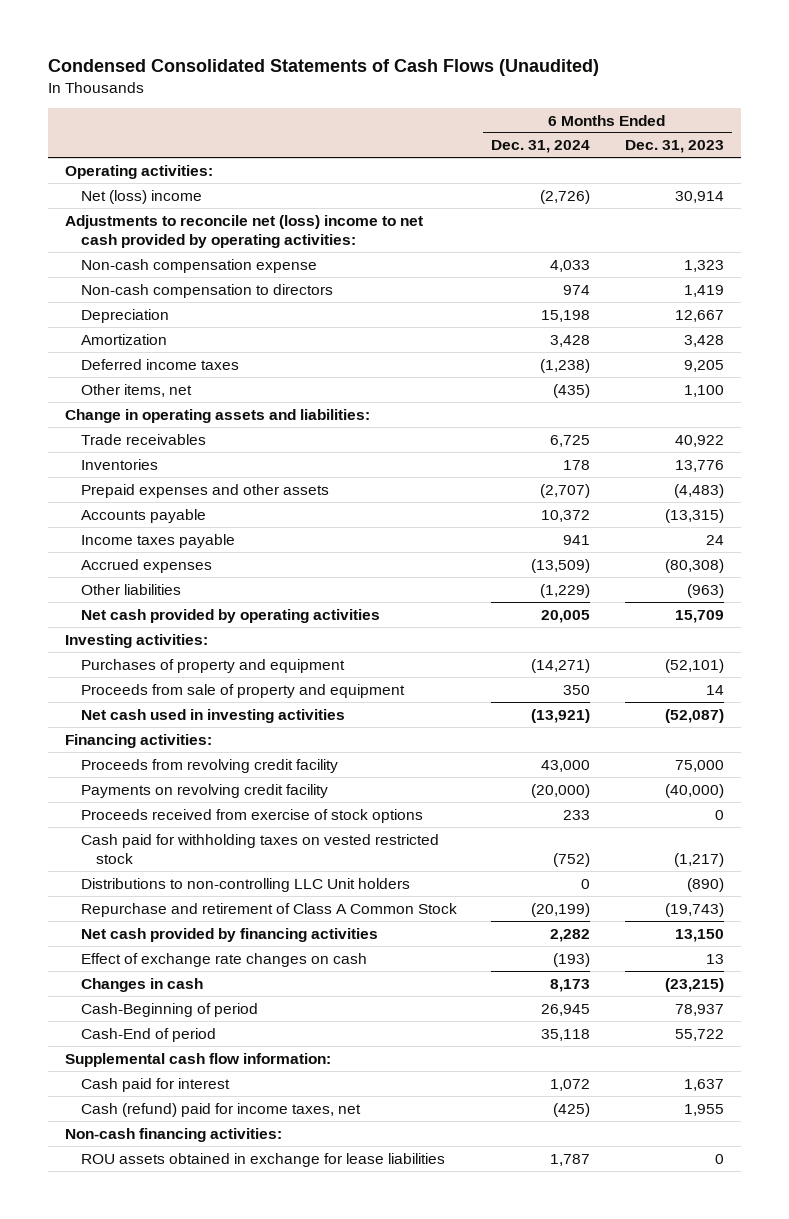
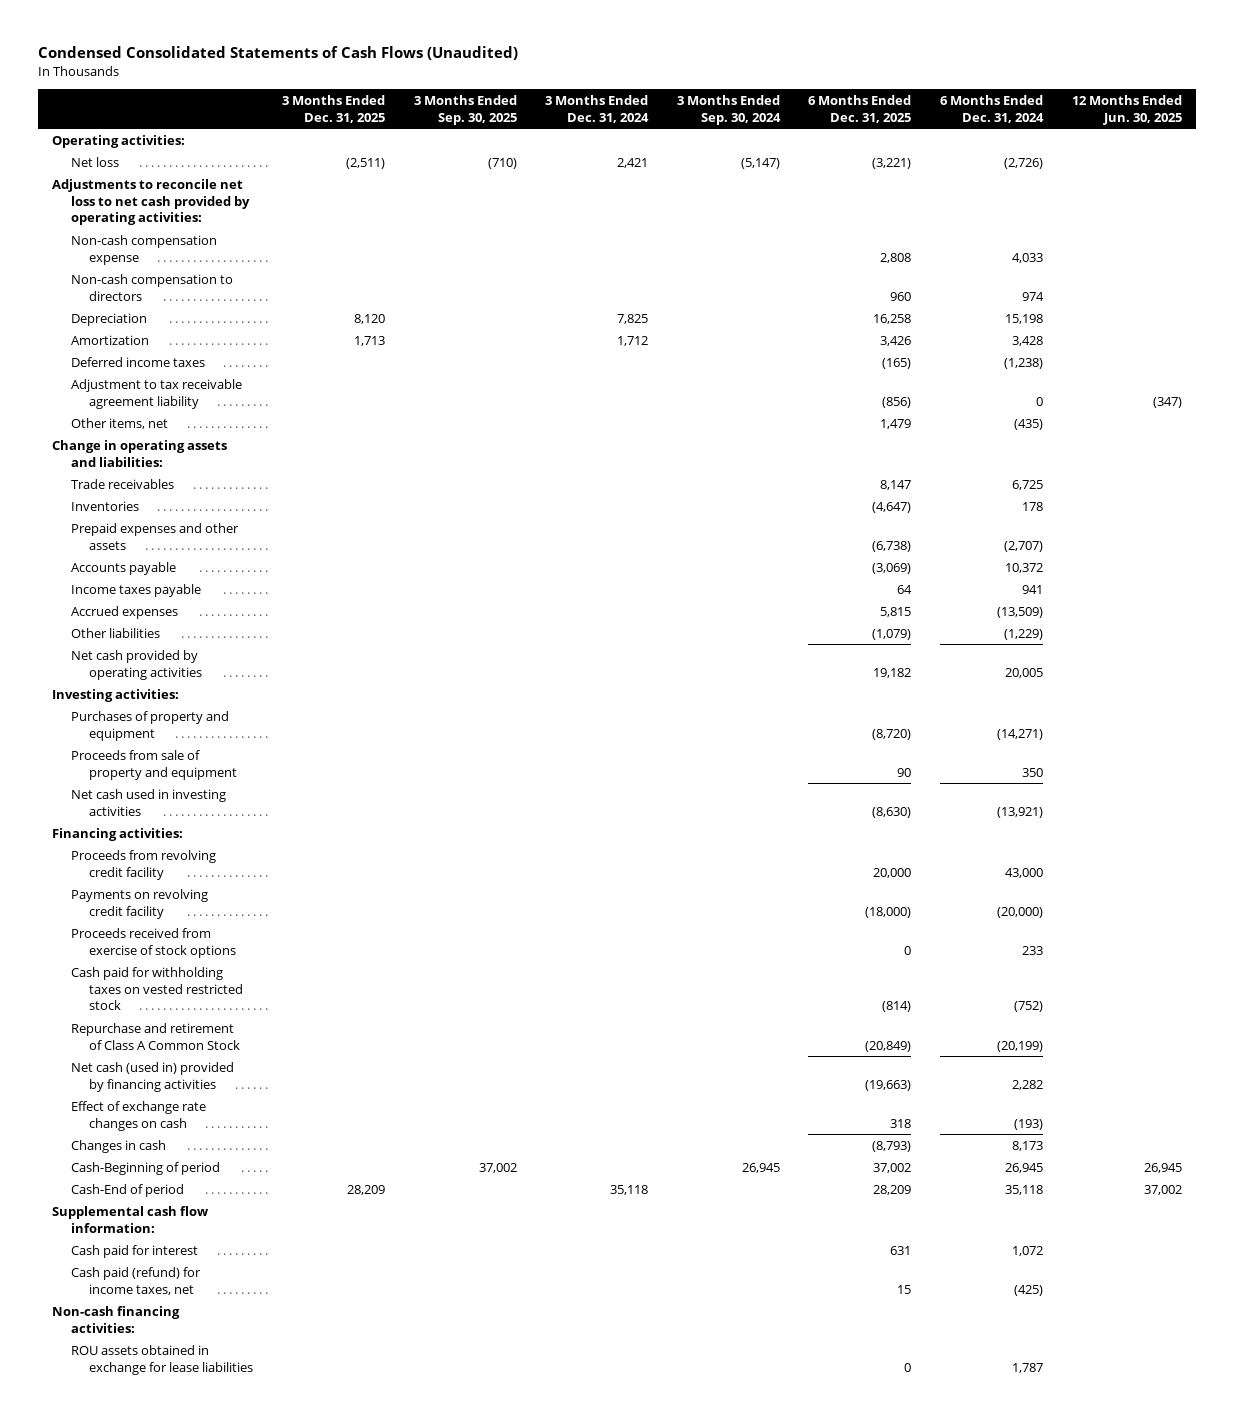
- | 6 Months Ended Dec. 31, 2024 | 6 Months Ended Dec. 31, 2023
+ | 3 Months Ended Dec. 31, 2025 | 3 Months Ended Sep. 30, 2025 | 3 Months Ended Dec. 31, 2024 | 3 Months Ended Sep. 30, 2024 | 6 Months Ended Dec. 31, 2025 | 6 Months Ended Dec. 31, 2024 | 12 Months Ended Jun. 30, 2025
- Net (loss) income | (2,726) | 30,914
- Adjustments to reconcile net (loss) income to net cash provided by operating activities:
+ Net loss | (2,511) | (710) | 2,421 | (5,147) | (3,221) | (2,726) |
+ Adjustments to reconcile net loss to net cash provided by operating activities:
+ Adjustment to tax receivable agreement liability | | | | | (856) | 0 | (347)
- Distributions to non-controlling LLC Unit holders | 0 | (890)
- Net cash provided by financing activities | 2,282 | 13,150
+ Net cash (used in) provided by financing activities | | | | | (19,663) | 2,282 |
- Cash (refund) paid for income taxes, net | (425) | 1,955
+ Cash paid (refund) for income taxes, net | | | | | 15 | (425) |

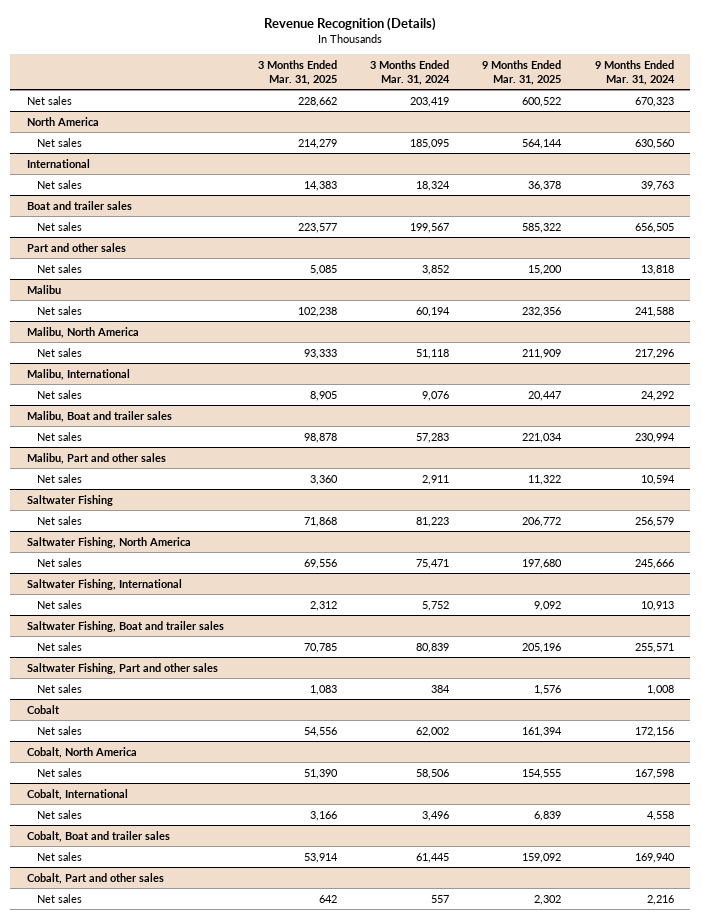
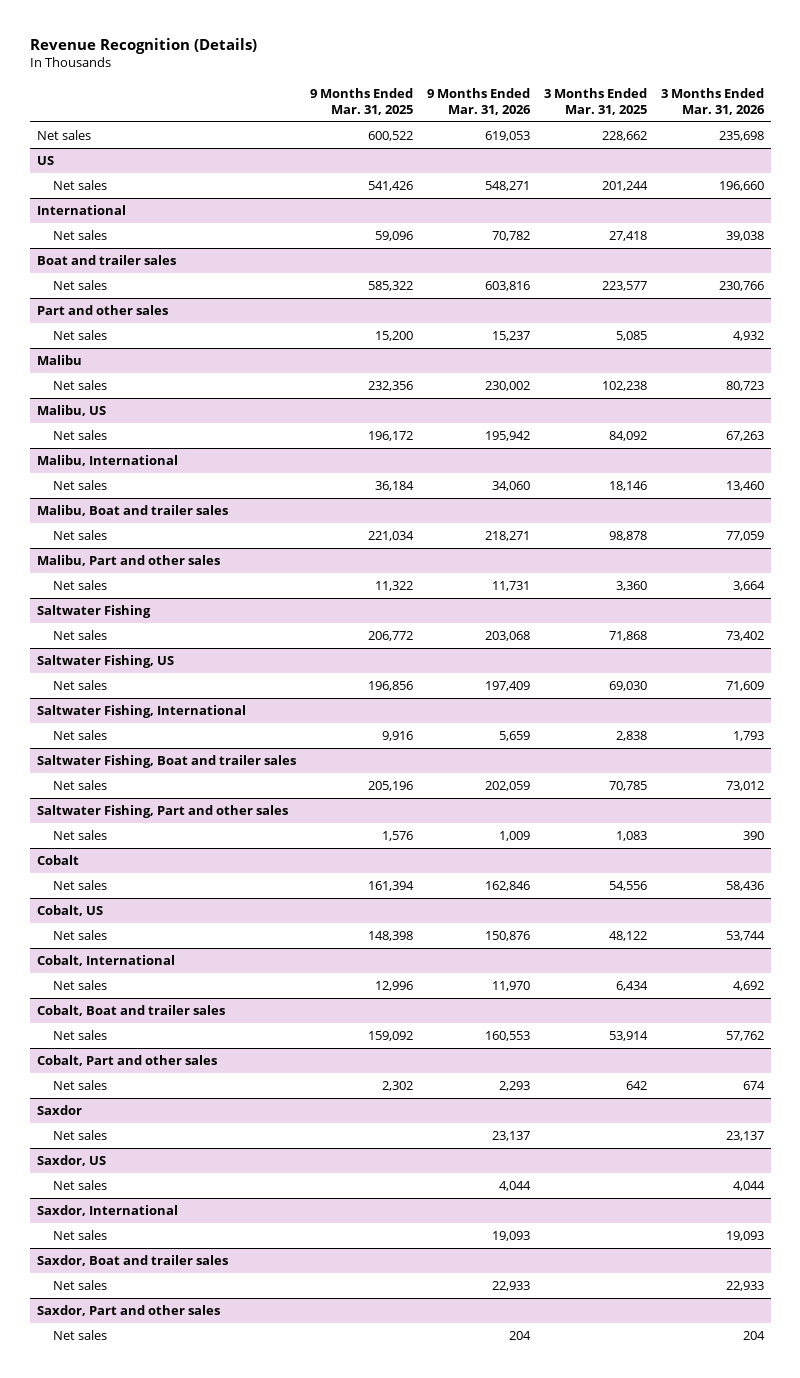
- | 3 Months Ended Mar. 31, 2025 | 3 Months Ended Mar. 31, 2024 | 9 Months Ended Mar. 31, 2025 | 9 Months Ended Mar. 31, 2024
+ | 9 Months Ended Mar. 31, 2025 | 9 Months Ended Mar. 31, 2026 | 3 Months Ended Mar. 31, 2025 | 3 Months Ended Mar. 31, 2026
- North America
- Net sales | 214,279 | 185,095 | 564,144 | 630,560
+ US
+ Net sales | 541,426 | 548,271 | 201,244 | 196,660
@ International
- Net sales | 14,383 | 18,324 | 36,378 | 39,763
+ Net sales | 59,096 | 70,782 | 27,418 | 39,038
- Malibu, North America
- Net sales | 93,333 | 51,118 | 211,909 | 217,296
+ Malibu, US
+ Net sales | 196,172 | 195,942 | 84,092 | 67,263
@ Malibu, International
- Net sales | 8,905 | 9,076 | 20,447 | 24,292
+ Net sales | 36,184 | 34,060 | 18,146 | 13,460
- Saltwater Fishing, North America
- Net sales | 69,556 | 75,471 | 197,680 | 245,666
+ Saltwater Fishing, US
+ Net sales | 196,856 | 197,409 | 69,030 | 71,609
@ Saltwater Fishing, International
- Net sales | 2,312 | 5,752 | 9,092 | 10,913
+ Net sales | 9,916 | 5,659 | 2,838 | 1,793
- Cobalt, North America
- Net sales | 51,390 | 58,506 | 154,555 | 167,598
+ Cobalt, US
+ Net sales | 148,398 | 150,876 | 48,122 | 53,744
@ Cobalt, International
- Net sales | 3,166 | 3,496 | 6,839 | 4,558
+ Net sales | 12,996 | 11,970 | 6,434 | 4,692
+ Saxdor
+ Net sales | | 23,137 | | 23,137
+ Saxdor, US
+ Net sales | | 4,044 | | 4,044
+ Saxdor, International
+ Net sales | | 19,093 | | 19,093
+ Saxdor, Boat and trailer sales
+ Net sales | | 22,933 | | 22,933
+ Saxdor, Part and other sales
+ Net sales | | 204 | | 204

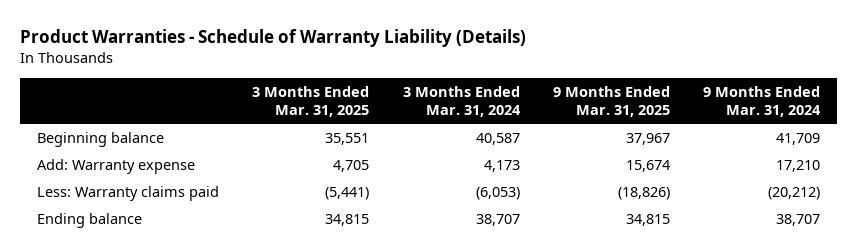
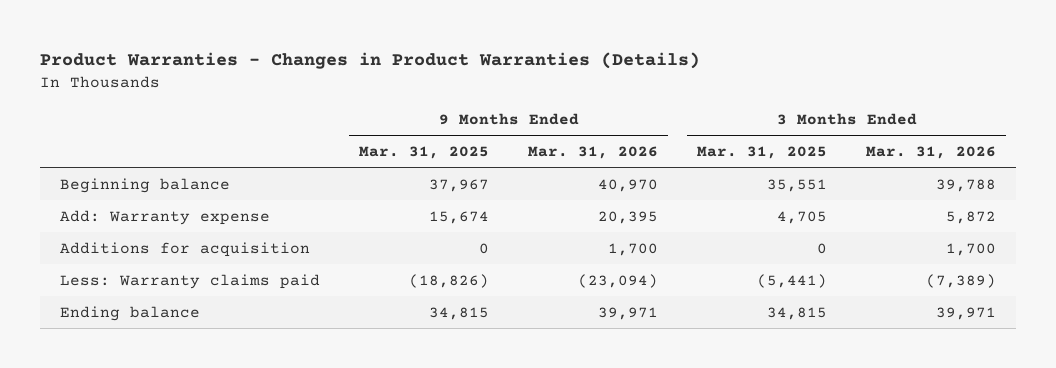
- Product Warranties - Schedule of Warranty Liability (Details)
+ Product Warranties - Changes in Product Warranties (Details)
- | 3 Months Ended Mar. 31, 2025 | 3 Months Ended Mar. 31, 2024 | 9 Months Ended Mar. 31, 2025 | 9 Months Ended Mar. 31, 2024
+ | 9 Months Ended Mar. 31, 2025 | 9 Months Ended Mar. 31, 2026 | 3 Months Ended Mar. 31, 2025 | 3 Months Ended Mar. 31, 2026
+ Additions for acquisition | 0 | 1,700 | 0 | 1,700

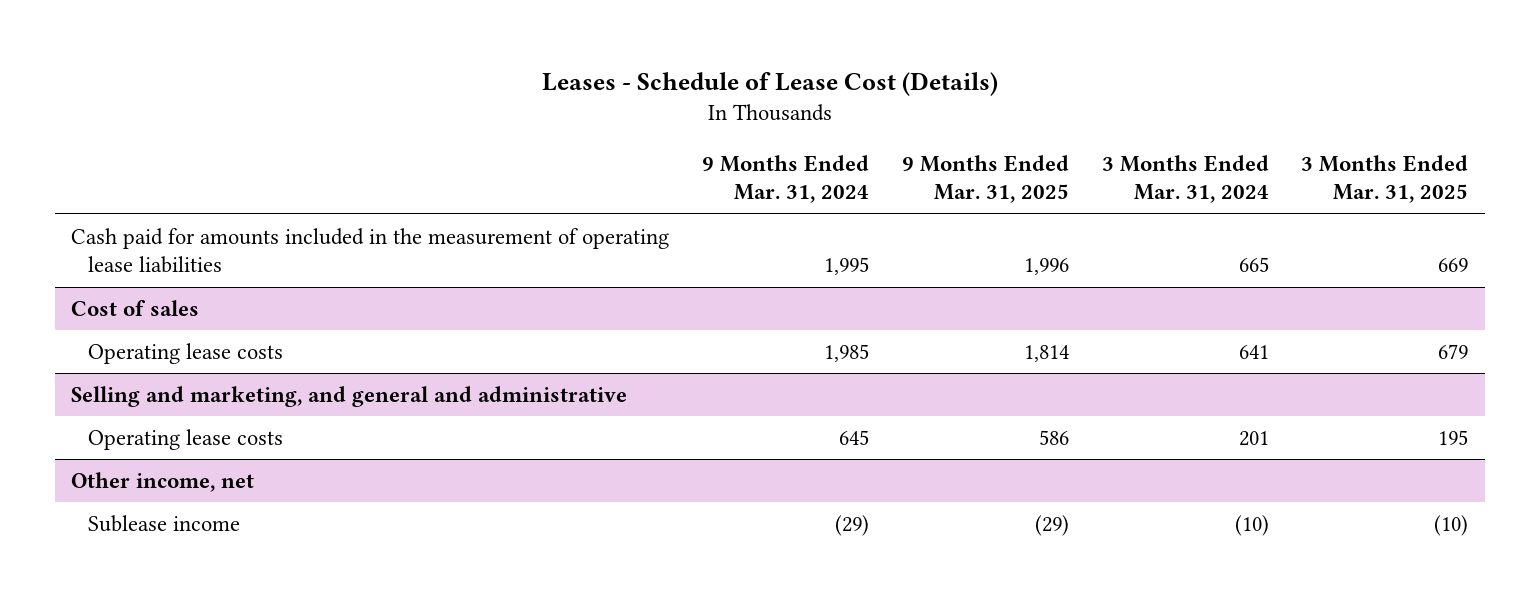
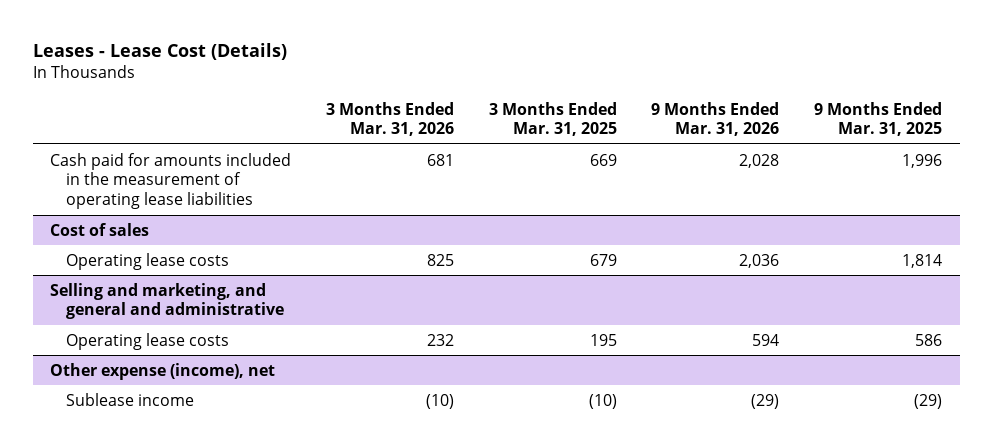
- Leases - Schedule of Lease Cost (Details)
+ Leases - Lease Cost (Details)
- | 9 Months Ended Mar. 31, 2024 | 9 Months Ended Mar. 31, 2025 | 3 Months Ended Mar. 31, 2024 | 3 Months Ended Mar. 31, 2025
+ | 3 Months Ended Mar. 31, 2026 | 3 Months Ended Mar. 31, 2025 | 9 Months Ended Mar. 31, 2026 | 9 Months Ended Mar. 31, 2025
- Other income, net
+ Other expense (income), net

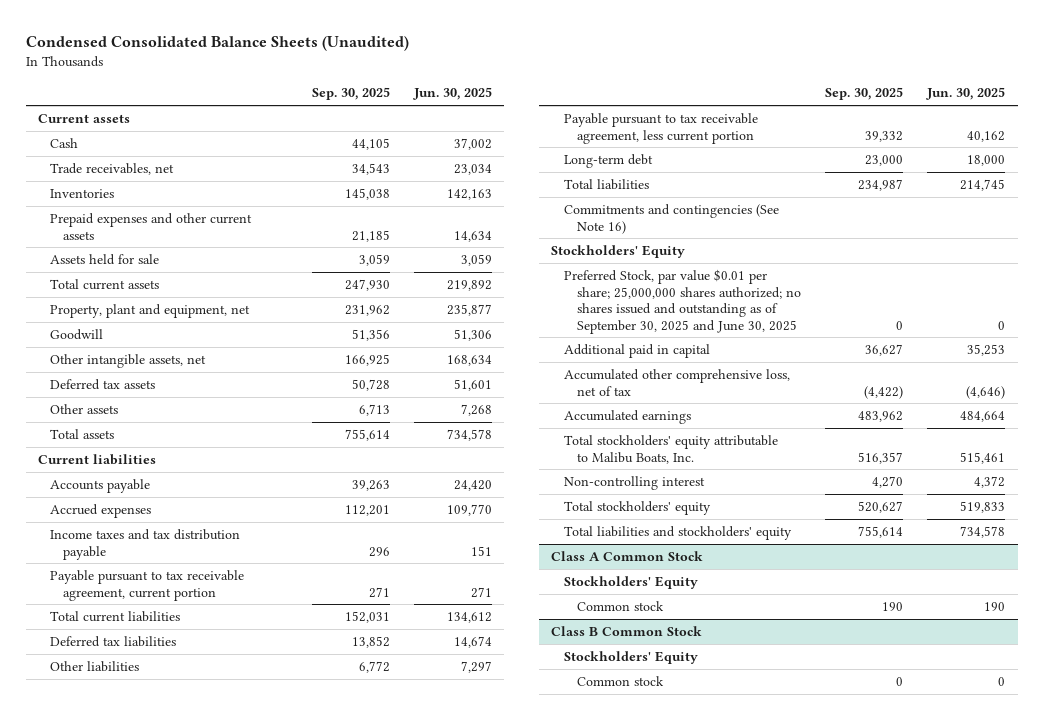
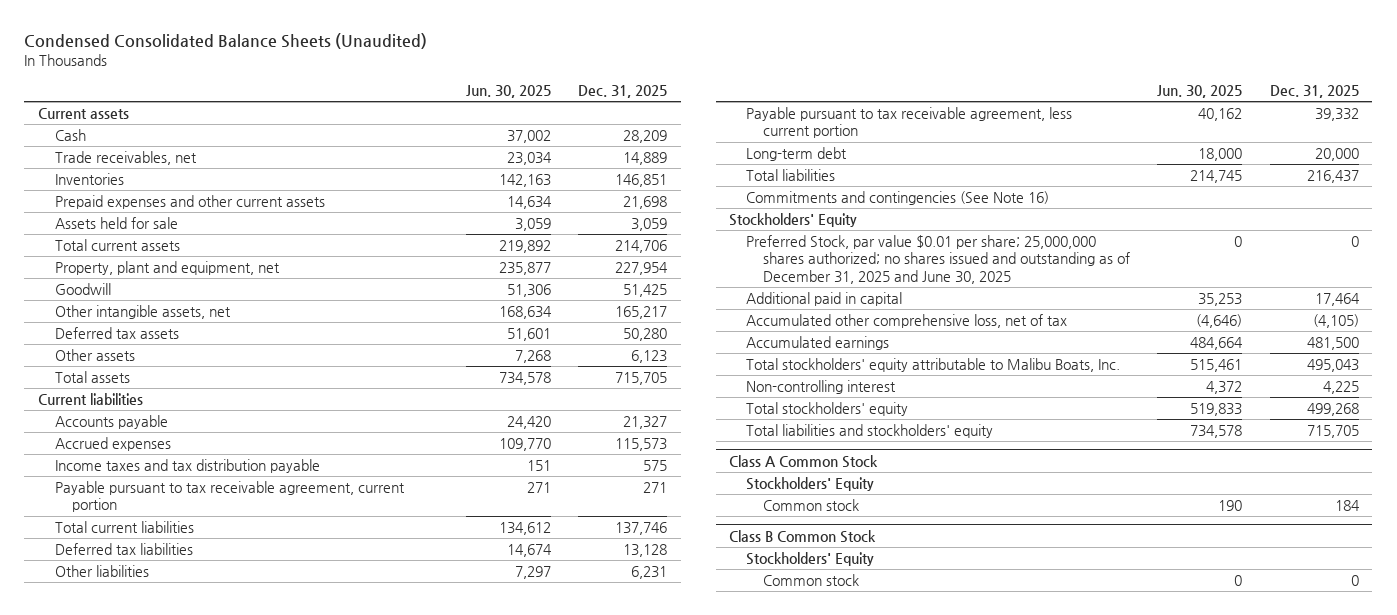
- | Sep. 30, 2025 | Jun. 30, 2025
+ | Jun. 30, 2025 | Dec. 31, 2025
- Preferred Stock, par value $0.01 per share; 25,000,000 shares authorized; no shares issued and outstanding as of September 30, 2025 and June 30, 2025 | 0 | 0
+ Preferred Stock, par value $0.01 per share; 25,000,000 shares authorized; no shares issued and outstanding as of December 31, 2025 and June 30, 2025 | 0 | 0

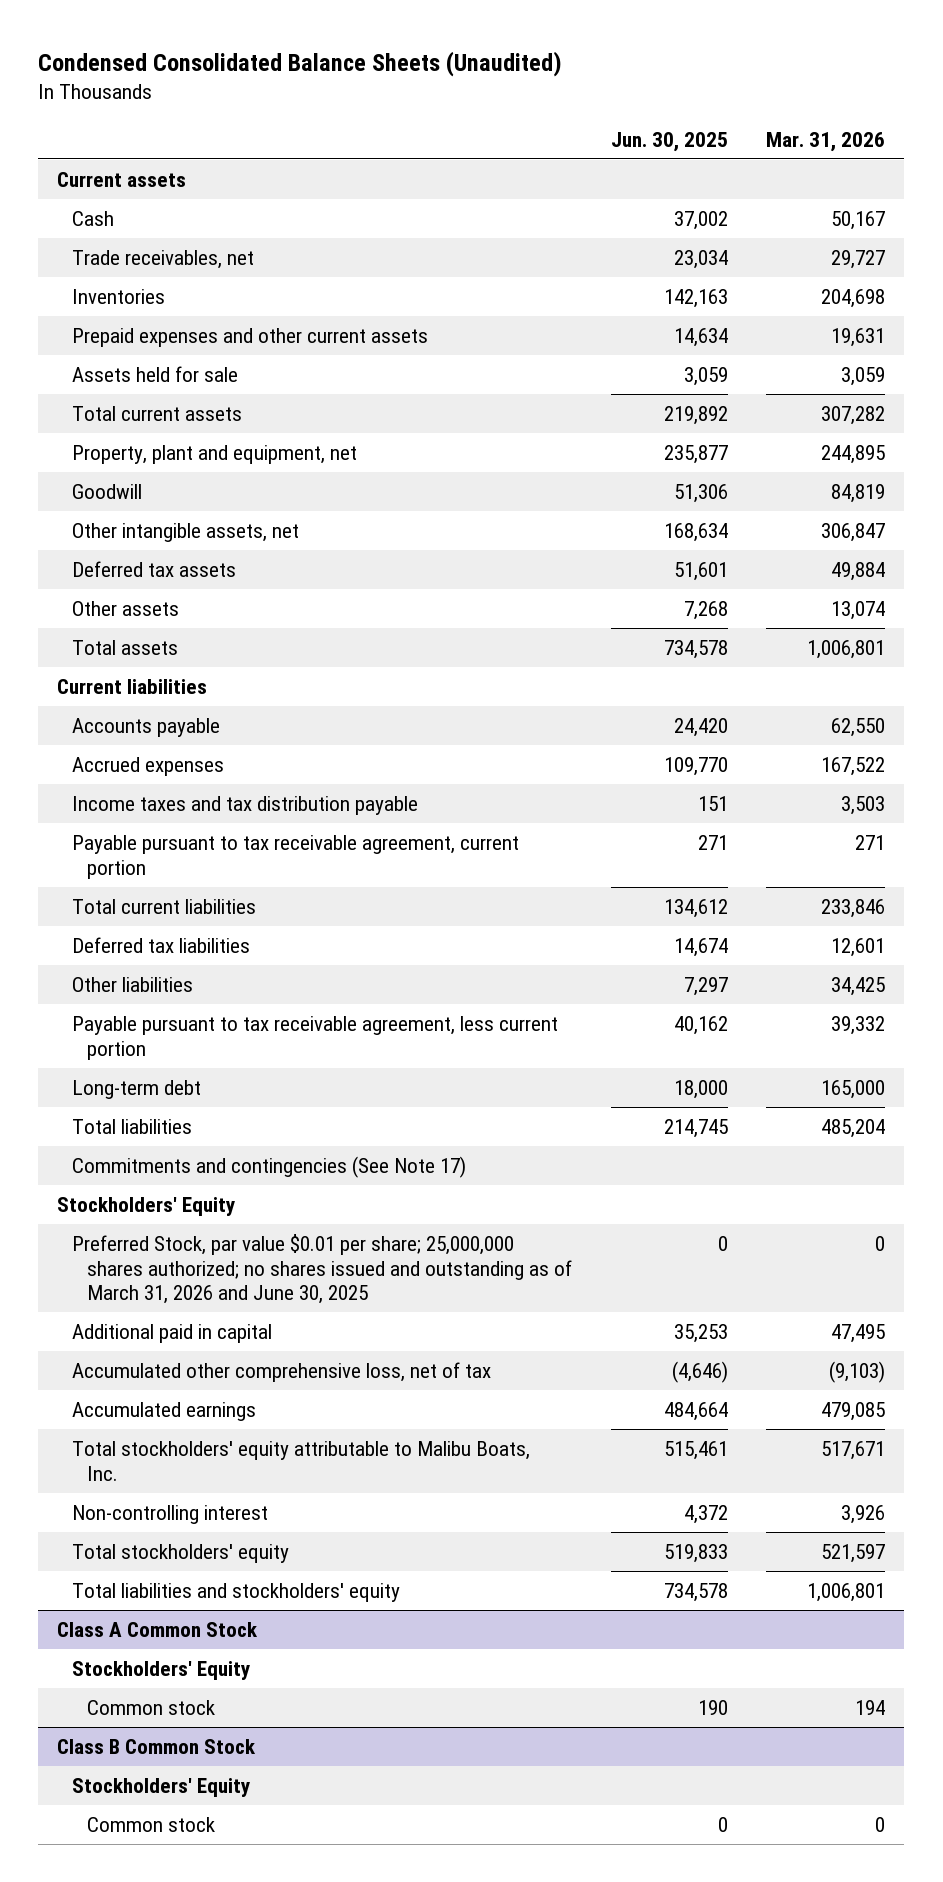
- | Jun. 30, 2025 | Dec. 31, 2025
+ | Jun. 30, 2025 | Mar. 31, 2026
- Commitments and contingencies (See Note 16)
+ Commitments and contingencies (See Note 17)
- Preferred Stock, par value $0.01 per share; 25,000,000 shares authorized; no shares issued and outstanding as of December 31, 2025 and June 30, 2025 | 0 | 0
+ Preferred Stock, par value $0.01 per share; 25,000,000 shares authorized; no shares issued and outstanding as of March 31, 2026 and June 30, 2025 | 0 | 0

